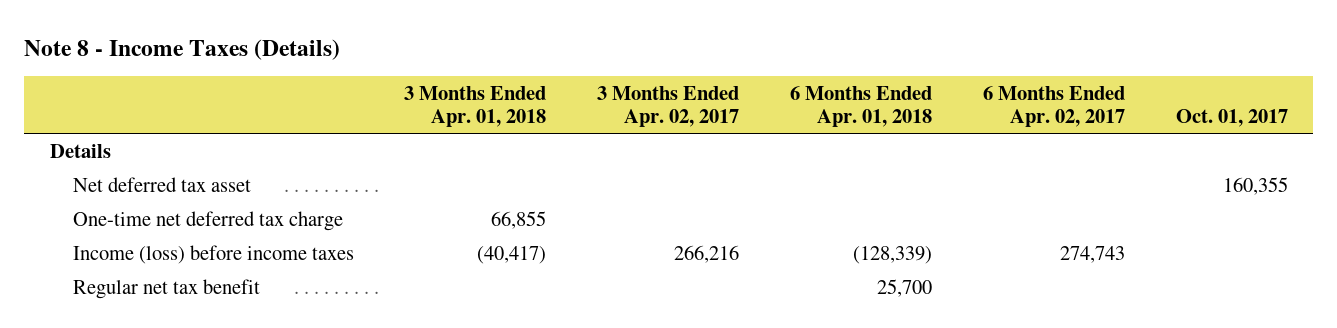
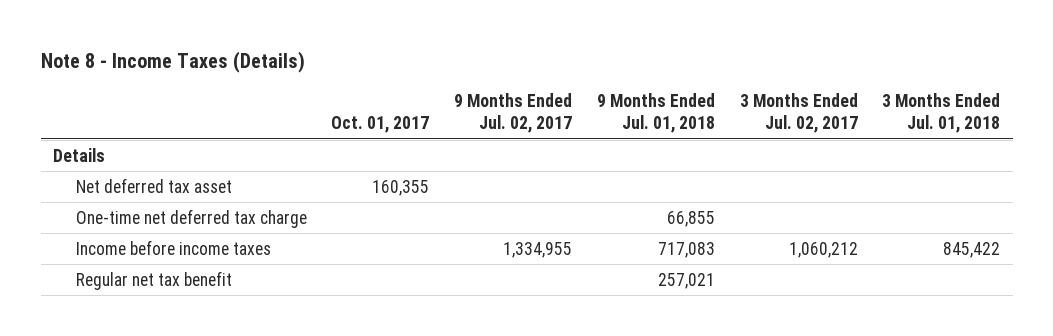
- | 3 Months Ended Apr. 01, 2018 | 3 Months Ended Apr. 02, 2017 | 6 Months Ended Apr. 01, 2018 | 6 Months Ended Apr. 02, 2017 | Oct. 01, 2017
+ | Oct. 01, 2017 | 9 Months Ended Jul. 02, 2017 | 9 Months Ended Jul. 01, 2018 | 3 Months Ended Jul. 02, 2017 | 3 Months Ended Jul. 01, 2018
- Income (loss) before income taxes | (40,417) | 266,216 | (128,339) | 274,743 |
+ Income before income taxes | | 1,334,955 | 717,083 | 1,060,212 | 845,422

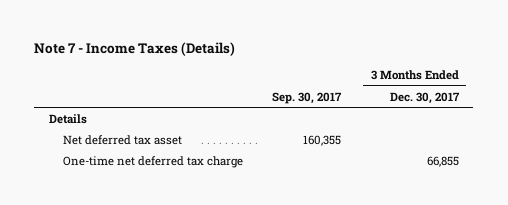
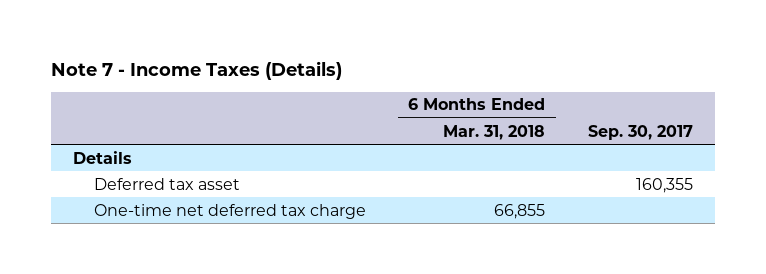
- | Sep. 30, 2017 | 3 Months Ended Dec. 30, 2017
+ | 6 Months Ended Mar. 31, 2018 | Sep. 30, 2017
- Net deferred tax asset | 160,355 |
+ Deferred tax asset | | 160,355

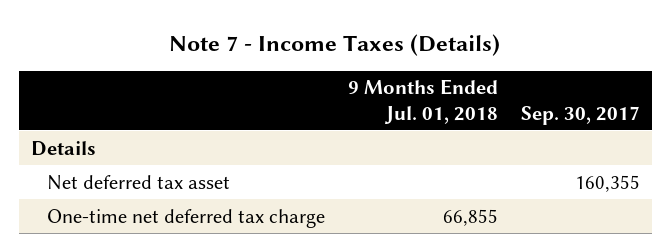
- | 6 Months Ended Mar. 31, 2018 | Sep. 30, 2017
+ | 9 Months Ended Jul. 01, 2018 | Sep. 30, 2017
- Deferred tax asset | | 160,355
+ Net deferred tax asset | | 160,355

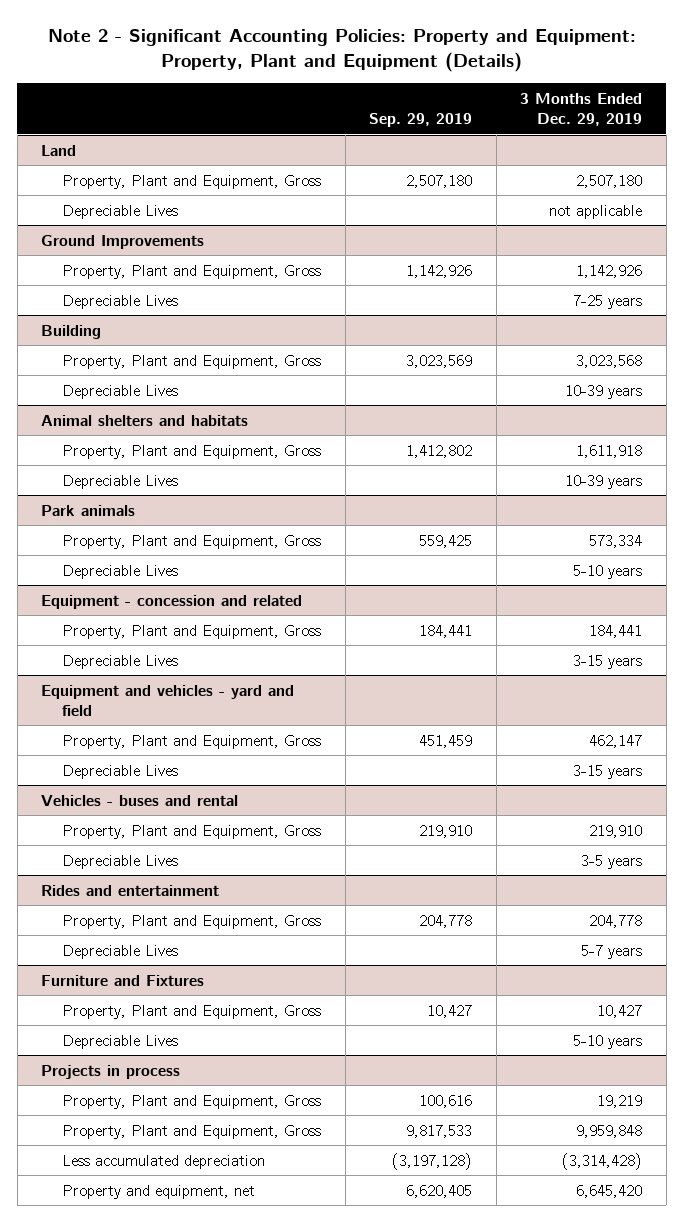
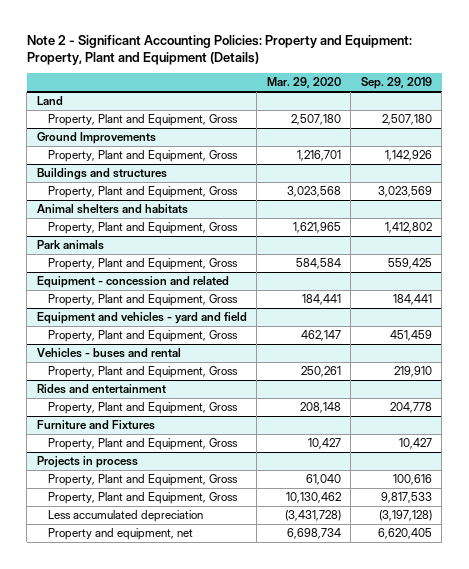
- | Sep. 29, 2019 | 3 Months Ended Dec. 29, 2019
+ | Mar. 29, 2020 | Sep. 29, 2019
@ Land
- Depreciable Lives | | not applicable
@ Ground Improvements
- Depreciable Lives | | 7-25 years
- Building
+ Buildings and structures
- Depreciable Lives | | 10-39 years
@ Animal shelters and habitats
- Depreciable Lives | | 10-39 years
@ Park animals
- Depreciable Lives | | 5-10 years
@ Equipment - concession and related
- Depreciable Lives | | 3-15 years
@ Equipment and vehicles - yard and field
- Depreciable Lives | | 3-15 years
@ Vehicles - buses and rental
- Depreciable Lives | | 3-5 years
@ Rides and entertainment
- Depreciable Lives | | 5-7 years
@ Furniture and Fixtures
- Depreciable Lives | | 5-10 years

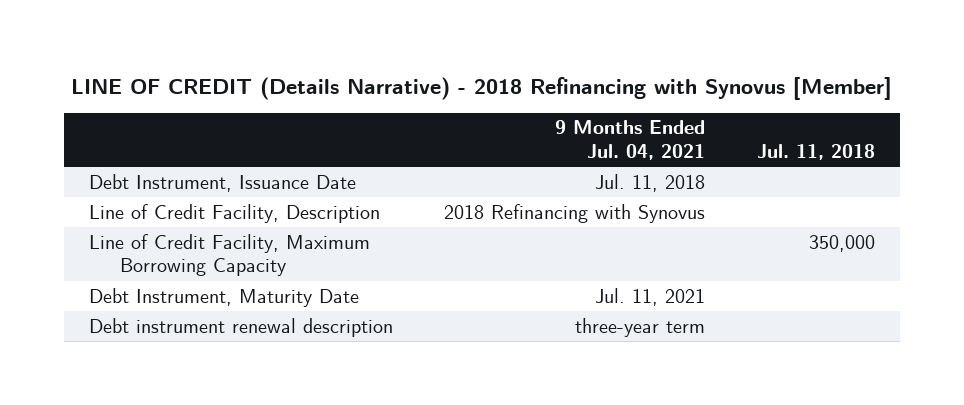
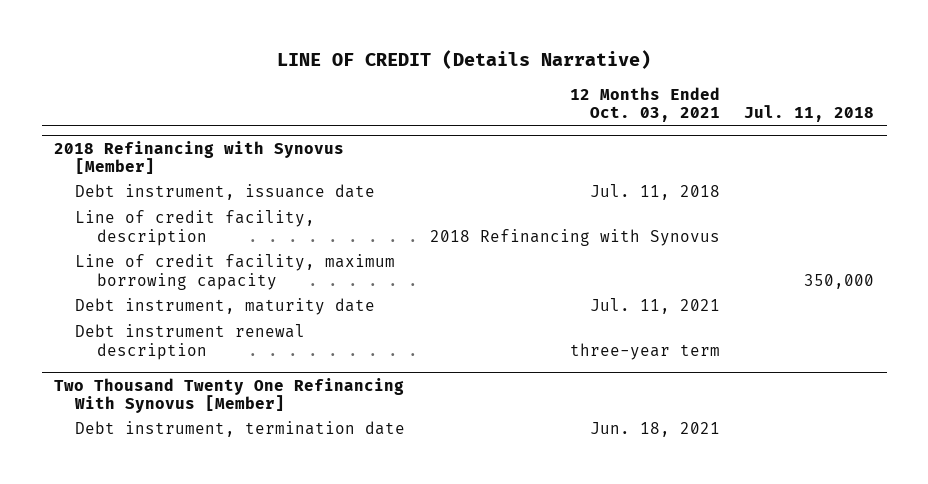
- LINE OF CREDIT (Details Narrative) - 2018 Refinancing with Synovus [Member]
+ LINE OF CREDIT (Details Narrative)
- | 9 Months Ended Jul. 04, 2021 | Jul. 11, 2018
+ | 12 Months Ended Oct. 03, 2021 | Jul. 11, 2018
- Debt Instrument, Issuance Date | Jul. 11, 2018 |
- Line of Credit Facility, Description | 2018 Refinancing with Synovus |
- Line of Credit Facility, Maximum Borrowing Capacity | | 350,000
- Debt Instrument, Maturity Date | Jul. 11, 2021 |
- Debt instrument renewal description | three-year term |
+ 2018 Refinancing with Synovus [Member]
+ Debt instrument, issuance date | Jul. 11, 2018 |
+ Line of credit facility, description | 2018 Refinancing with Synovus |
+ Line of credit facility, maximum borrowing capacity | | 350,000
+ Debt instrument, maturity date | Jul. 11, 2021 |
+ Debt instrument renewal description | three-year term |
+ Two Thousand Twenty One Refinancing With Synovus [Member]
+ Debt instrument, termination date | Jun. 18, 2021 |

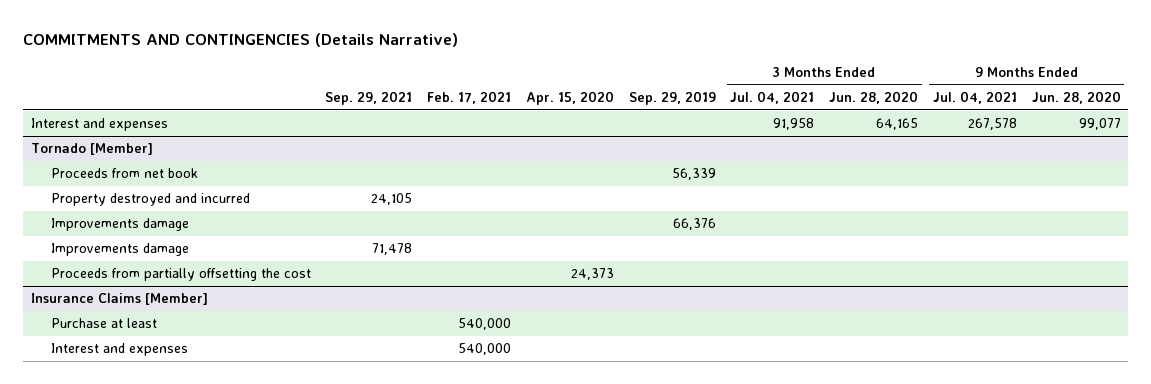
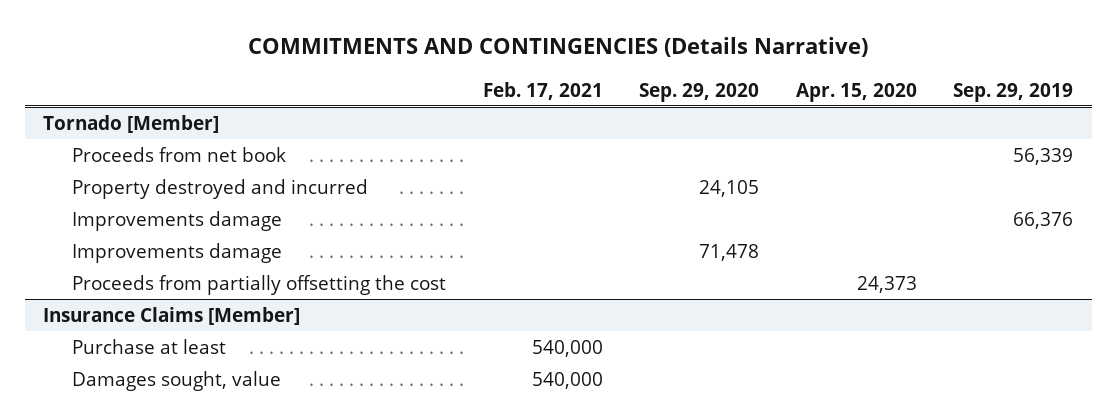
- | Sep. 29, 2021 | Feb. 17, 2021 | Apr. 15, 2020 | Sep. 29, 2019 | 3 Months Ended Jul. 04, 2021 | 3 Months Ended Jun. 28, 2020 | 9 Months Ended Jul. 04, 2021 | 9 Months Ended Jun. 28, 2020
+ | Feb. 17, 2021 | Sep. 29, 2020 | Apr. 15, 2020 | Sep. 29, 2019
- Interest and expenses | | | | | 91,958 | 64,165 | 267,578 | 99,077
@ Insurance Claims [Member]
- Interest and expenses | | 540,000 | | | | | |
+ Damages sought, value | 540,000 | | |

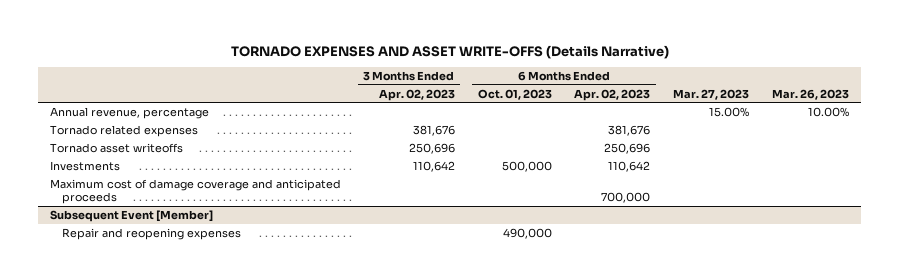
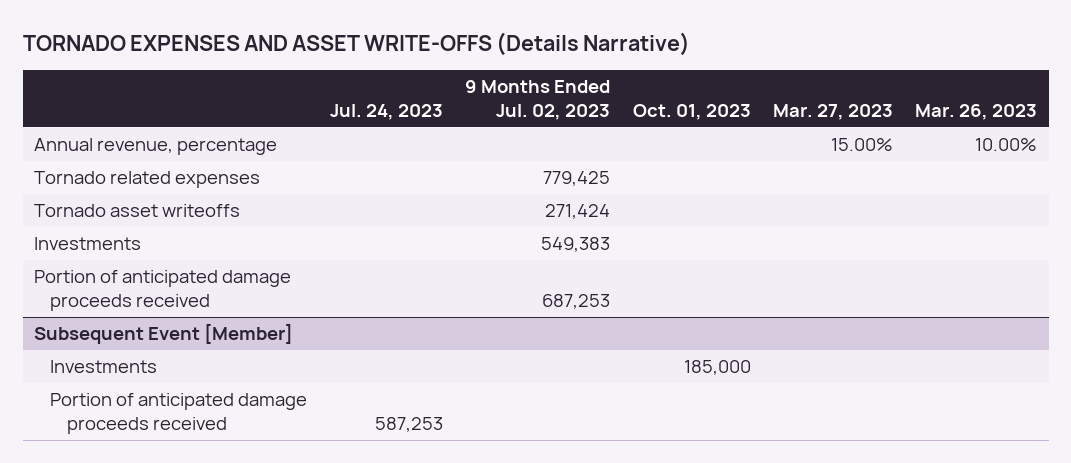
- | 3 Months Ended Apr. 02, 2023 | 6 Months Ended Oct. 01, 2023 | 6 Months Ended Apr. 02, 2023 | Mar. 27, 2023 | Mar. 26, 2023
+ | Jul. 24, 2023 | 9 Months Ended Jul. 02, 2023 | Oct. 01, 2023 | Mar. 27, 2023 | Mar. 26, 2023
- Maximum cost of damage coverage and anticipated proceeds | | | 700,000 | |
+ Portion of anticipated damage proceeds received | | 687,253 | | |
@ Subsequent Event [Member]
- Repair and reopening expenses | | 490,000 | | |
+ Investments | | | 185,000 | |
+ Portion of anticipated damage proceeds received | 587,253 | | | |

